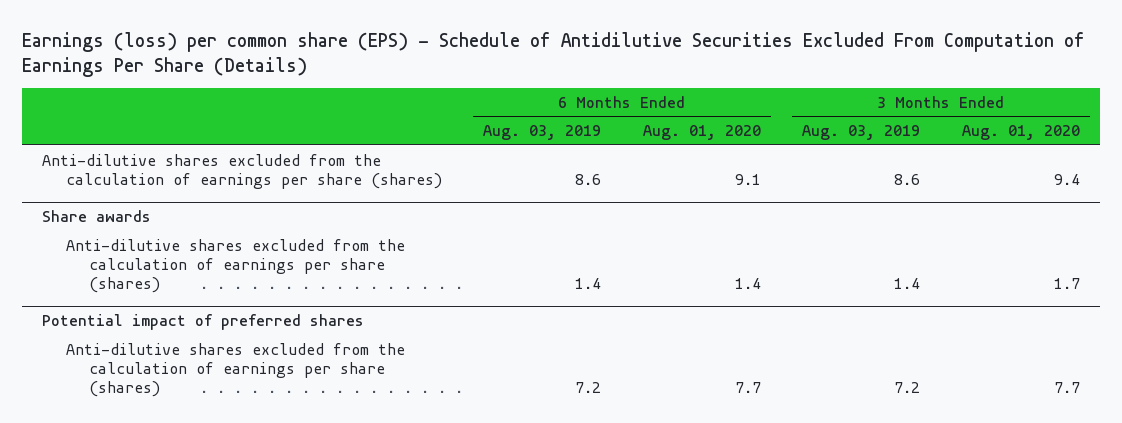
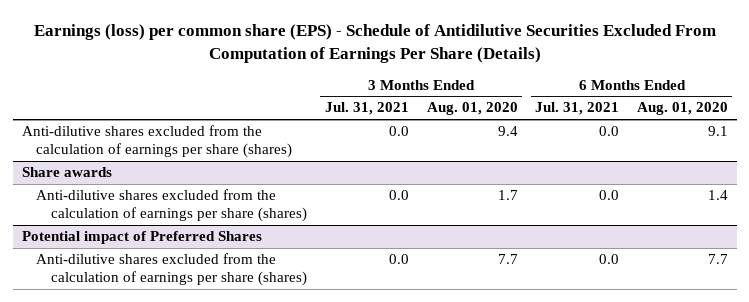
- | 6 Months Ended Aug. 03, 2019 | 6 Months Ended Aug. 01, 2020 | 3 Months Ended Aug. 03, 2019 | 3 Months Ended Aug. 01, 2020
+ | 3 Months Ended Jul. 31, 2021 | 3 Months Ended Aug. 01, 2020 | 6 Months Ended Jul. 31, 2021 | 6 Months Ended Aug. 01, 2020
- Potential impact of preferred shares
+ Potential impact of Preferred Shares

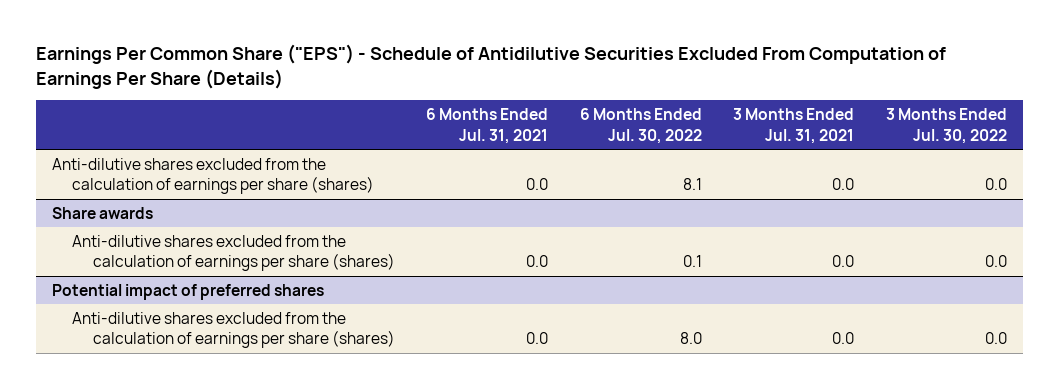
- Earnings (loss) per common share (EPS) - Schedule of Antidilutive Securities Excluded From Computation of Earnings Per Share (Details)
+ Earnings Per Common Share ("EPS") - Schedule of Antidilutive Securities Excluded From Computation of Earnings Per Share (Details)
- | 3 Months Ended Jul. 31, 2021 | 3 Months Ended Aug. 01, 2020 | 6 Months Ended Jul. 31, 2021 | 6 Months Ended Aug. 01, 2020
+ | 6 Months Ended Jul. 31, 2021 | 6 Months Ended Jul. 30, 2022 | 3 Months Ended Jul. 31, 2021 | 3 Months Ended Jul. 30, 2022
- Potential impact of Preferred Shares
+ Potential impact of preferred shares

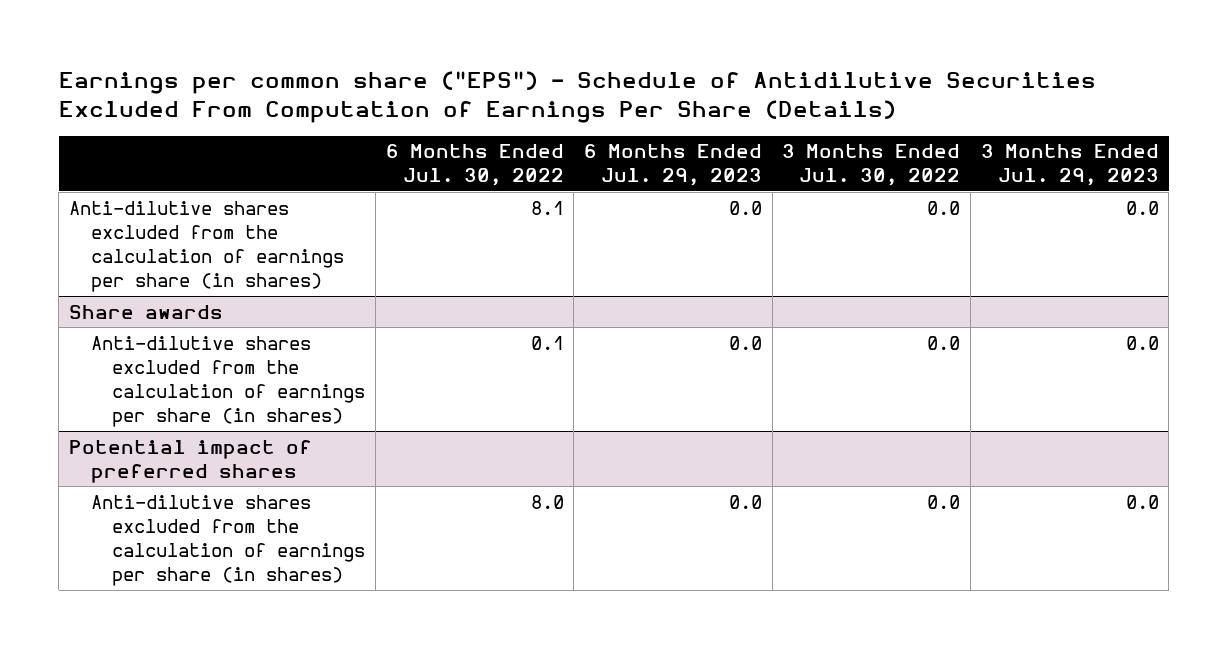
- Earnings Per Common Share ("EPS") - Schedule of Antidilutive Securities Excluded From Computation of Earnings Per Share (Details)
+ Earnings per common share ("EPS") - Schedule of Antidilutive Securities Excluded From Computation of Earnings Per Share (Details)
- | 6 Months Ended Jul. 31, 2021 | 6 Months Ended Jul. 30, 2022 | 3 Months Ended Jul. 31, 2021 | 3 Months Ended Jul. 30, 2022
+ | 6 Months Ended Jul. 30, 2022 | 6 Months Ended Jul. 29, 2023 | 3 Months Ended Jul. 30, 2022 | 3 Months Ended Jul. 29, 2023
- Anti-dilutive shares excluded from the calculation of earnings per share (shares) | 0.0 | 8.1 | 0.0 | 0.0
+ Anti-dilutive shares excluded from the calculation of earnings per share (in shares) | 8.1 | 0.0 | 0.0 | 0.0
@ Share awards
- Anti-dilutive shares excluded from the calculation of earnings per share (shares) | 0.0 | 0.1 | 0.0 | 0.0
+ Anti-dilutive shares excluded from the calculation of earnings per share (in shares) | 0.1 | 0.0 | 0.0 | 0.0
@ Potential impact of preferred shares
- Anti-dilutive shares excluded from the calculation of earnings per share (shares) | 0.0 | 8.0 | 0.0 | 0.0
+ Anti-dilutive shares excluded from the calculation of earnings per share (in shares) | 8.0 | 0.0 | 0.0 | 0.0

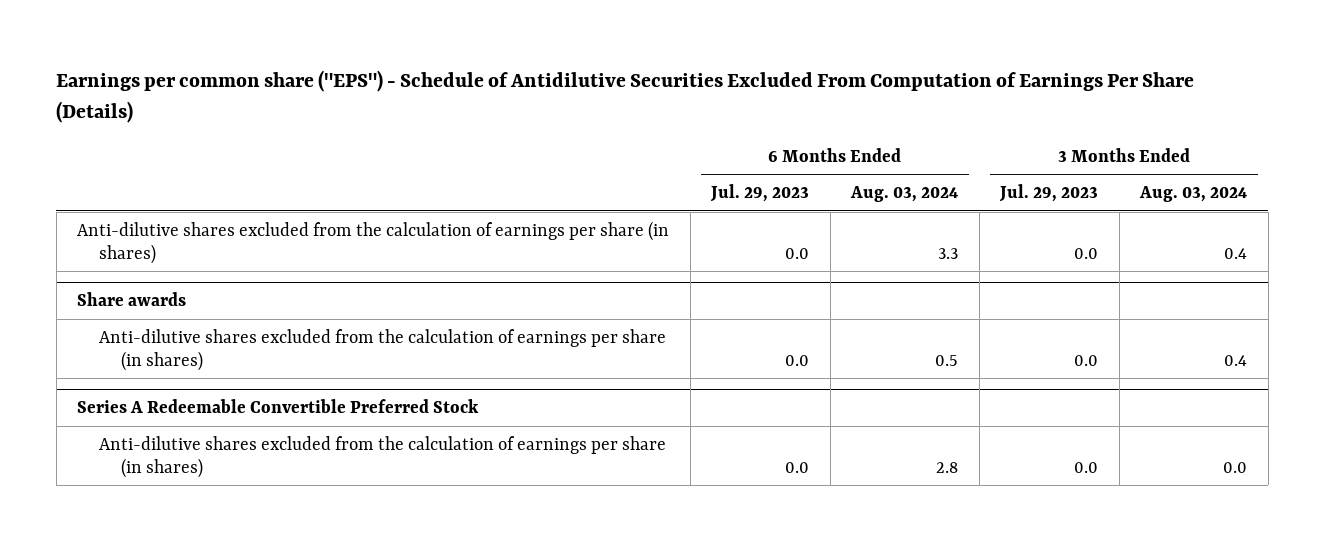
- | 6 Months Ended Jul. 30, 2022 | 6 Months Ended Jul. 29, 2023 | 3 Months Ended Jul. 30, 2022 | 3 Months Ended Jul. 29, 2023
+ | 6 Months Ended Jul. 29, 2023 | 6 Months Ended Aug. 03, 2024 | 3 Months Ended Jul. 29, 2023 | 3 Months Ended Aug. 03, 2024
- Potential impact of preferred shares
+ Series A Redeemable Convertible Preferred Stock

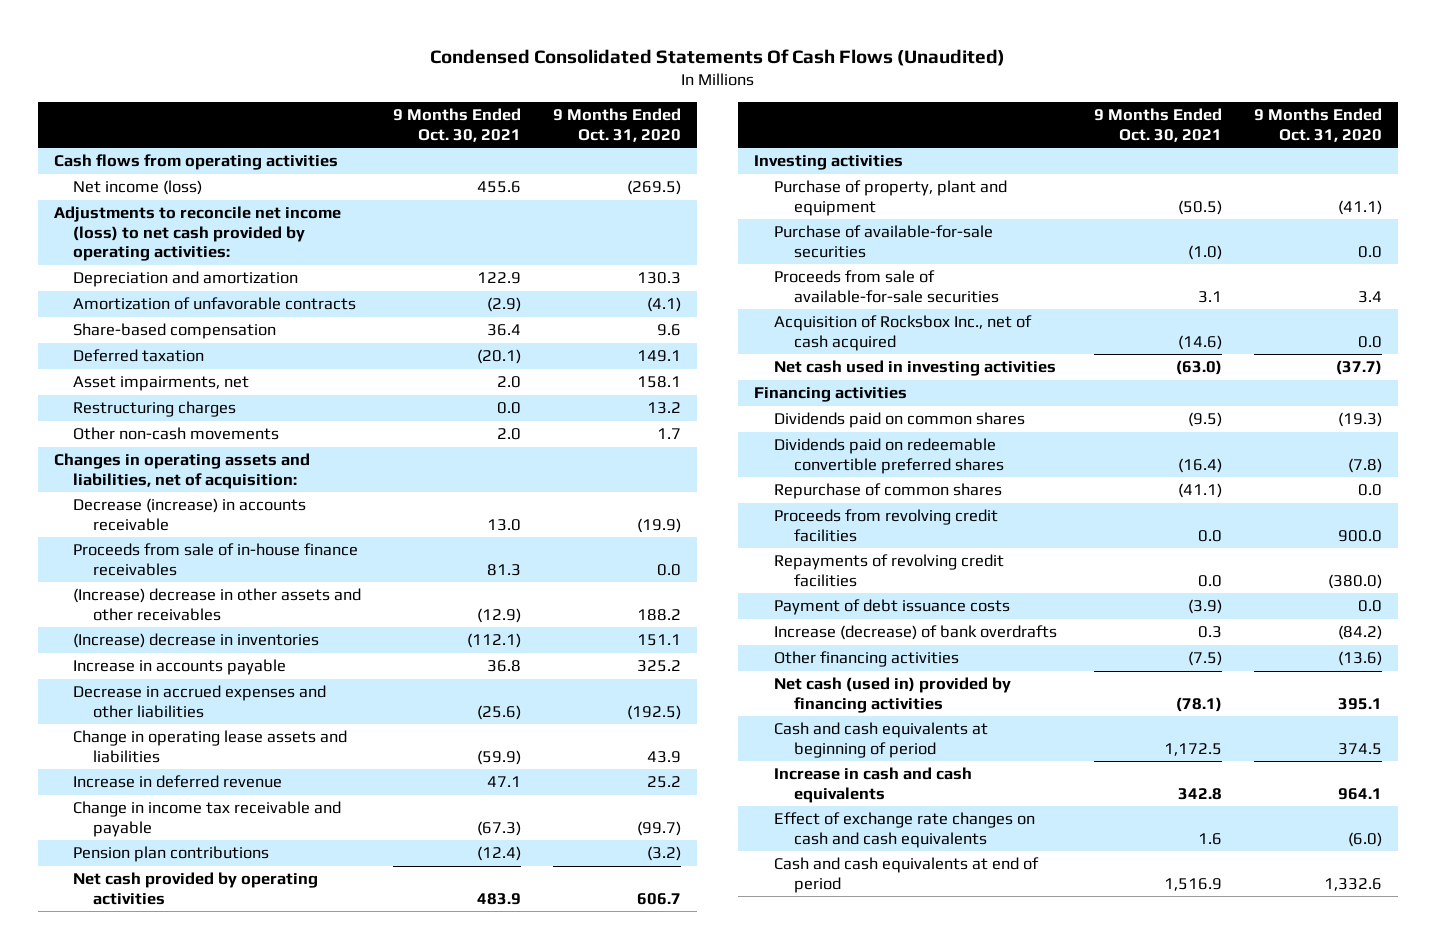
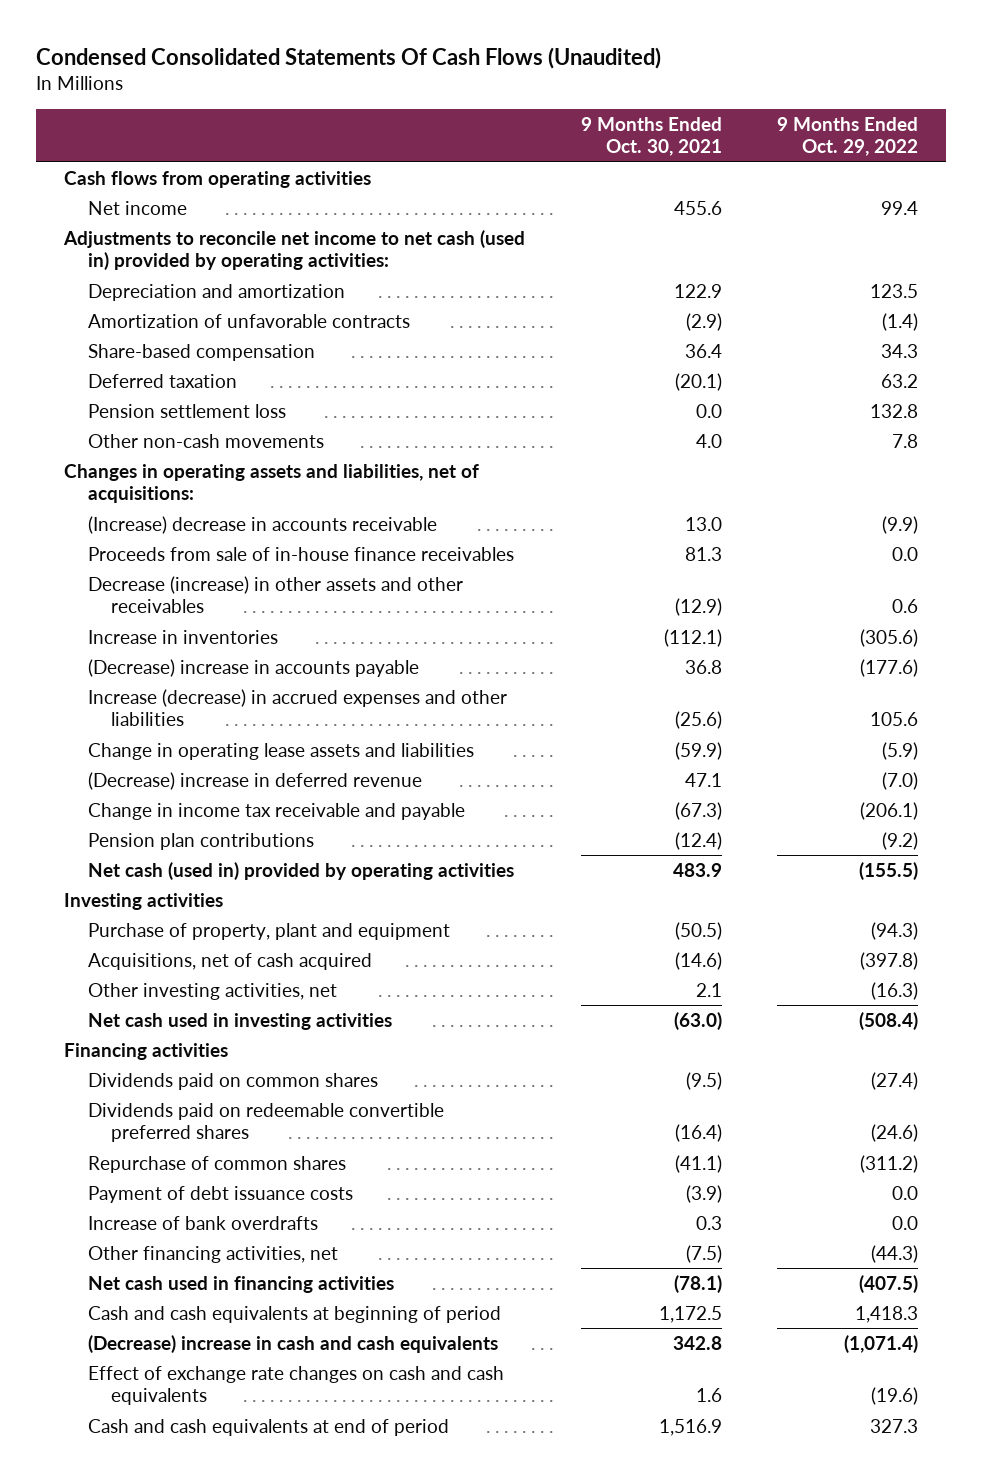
- | 9 Months Ended Oct. 30, 2021 | 9 Months Ended Oct. 31, 2020
+ | 9 Months Ended Oct. 30, 2021 | 9 Months Ended Oct. 29, 2022
- Net income (loss) | 455.6 | (269.5)
- Adjustments to reconcile net income (loss) to net cash provided by operating activities:
+ Net income | 455.6 | 99.4
+ Adjustments to reconcile net income to net cash (used in) provided by operating activities:
- Asset impairments, net | 2.0 | 158.1
- Restructuring charges | 0.0 | 13.2
- Other non-cash movements | 2.0 | 1.7
- Changes in operating assets and liabilities, net of acquisition:
- Decrease (increase) in accounts receivable | 13.0 | (19.9)
+ Pension settlement loss | 0.0 | 132.8
+ Other non-cash movements | 4.0 | 7.8
+ Changes in operating assets and liabilities, net of acquisitions:
+ (Increase) decrease in accounts receivable | 13.0 | (9.9)
- (Increase) decrease in other assets and other receivables | (12.9) | 188.2
- (Increase) decrease in inventories | (112.1) | 151.1
- Increase in accounts payable | 36.8 | 325.2
- Decrease in accrued expenses and other liabilities | (25.6) | (192.5)
+ Decrease (increase) in other assets and other receivables | (12.9) | 0.6
+ Increase in inventories | (112.1) | (305.6)
+ (Decrease) increase in accounts payable | 36.8 | (177.6)
+ Increase (decrease) in accrued expenses and other liabilities | (25.6) | 105.6
- Increase in deferred revenue | 47.1 | 25.2
+ (Decrease) increase in deferred revenue | 47.1 | (7.0)
- Net cash provided by operating activities | 483.9 | 606.7
+ Net cash (used in) provided by operating activities | 483.9 | (155.5)
- Purchase of available-for-sale securities | (1.0) | 0.0
- Proceeds from sale of available-for-sale securities | 3.1 | 3.4
- Acquisition of Rocksbox Inc., net of cash acquired | (14.6) | 0.0
+ Acquisitions, net of cash acquired | (14.6) | (397.8)
+ Other investing activities, net | 2.1 | (16.3)
- Proceeds from revolving credit facilities | 0.0 | 900.0
- Repayments of revolving credit facilities | 0.0 | (380.0)
- Increase (decrease) of bank overdrafts | 0.3 | (84.2)
- Other financing activities | (7.5) | (13.6)
- Net cash (used in) provided by financing activities | (78.1) | 395.1
+ Increase of bank overdrafts | 0.3 | 0.0
+ Other financing activities, net | (7.5) | (44.3)
+ Net cash used in financing activities | (78.1) | (407.5)
- Increase in cash and cash equivalents | 342.8 | 964.1
+ (Decrease) increase in cash and cash equivalents | 342.8 | (1,071.4)

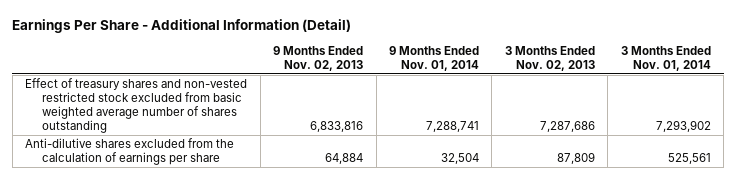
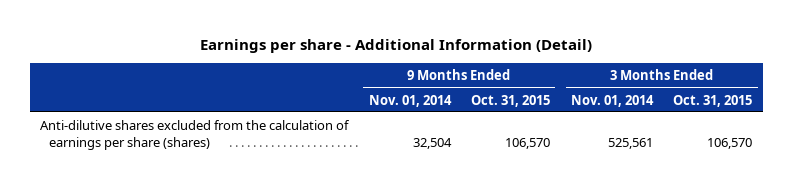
- Earnings Per Share - Additional Information (Detail)
+ Earnings per share - Additional Information (Detail)
- | 9 Months Ended Nov. 02, 2013 | 9 Months Ended Nov. 01, 2014 | 3 Months Ended Nov. 02, 2013 | 3 Months Ended Nov. 01, 2014
+ | 9 Months Ended Nov. 01, 2014 | 9 Months Ended Oct. 31, 2015 | 3 Months Ended Nov. 01, 2014 | 3 Months Ended Oct. 31, 2015
- Effect of treasury shares and non-vested restricted stock excluded from basic weighted average number of shares outstanding | 6,833,816 | 7,288,741 | 7,287,686 | 7,293,902
- Anti-dilutive shares excluded from the calculation of earnings per share | 64,884 | 32,504 | 87,809 | 525,561
+ Anti-dilutive shares excluded from the calculation of earnings per share (shares) | 32,504 | 106,570 | 525,561 | 106,570

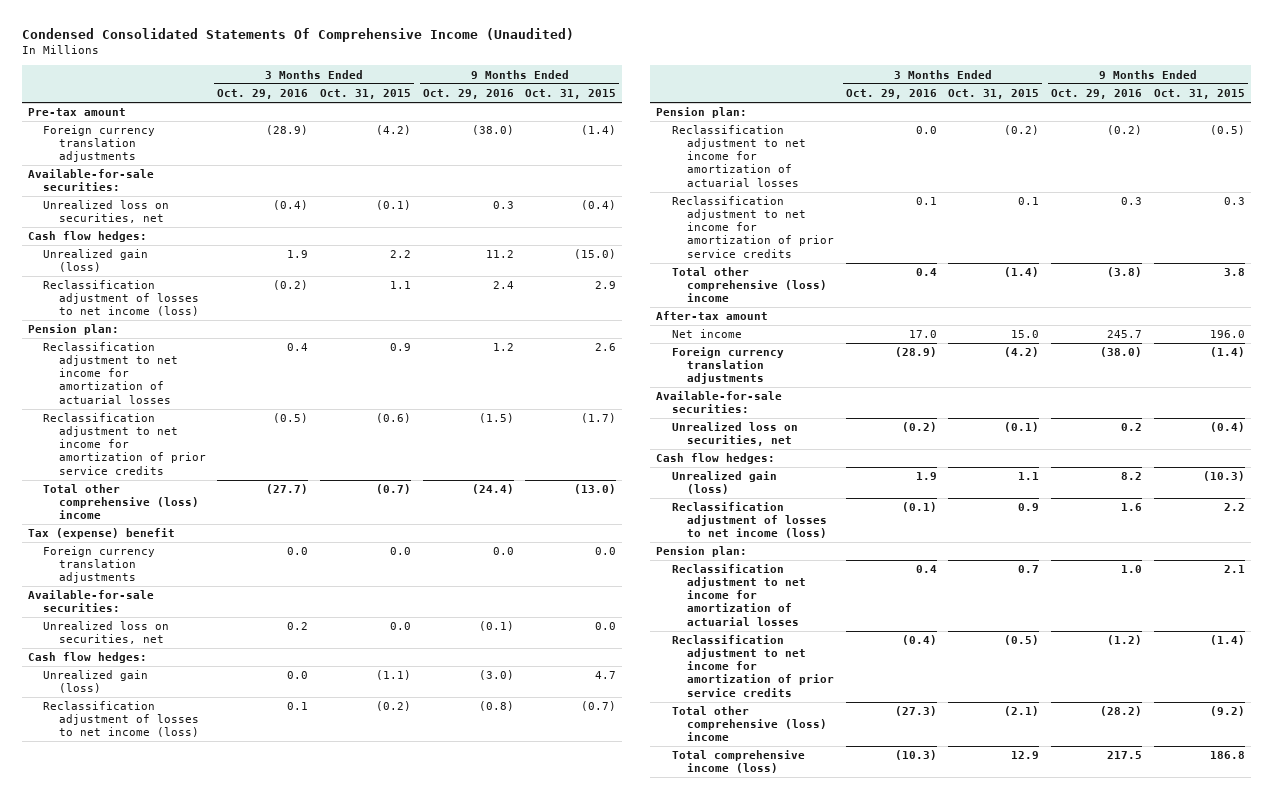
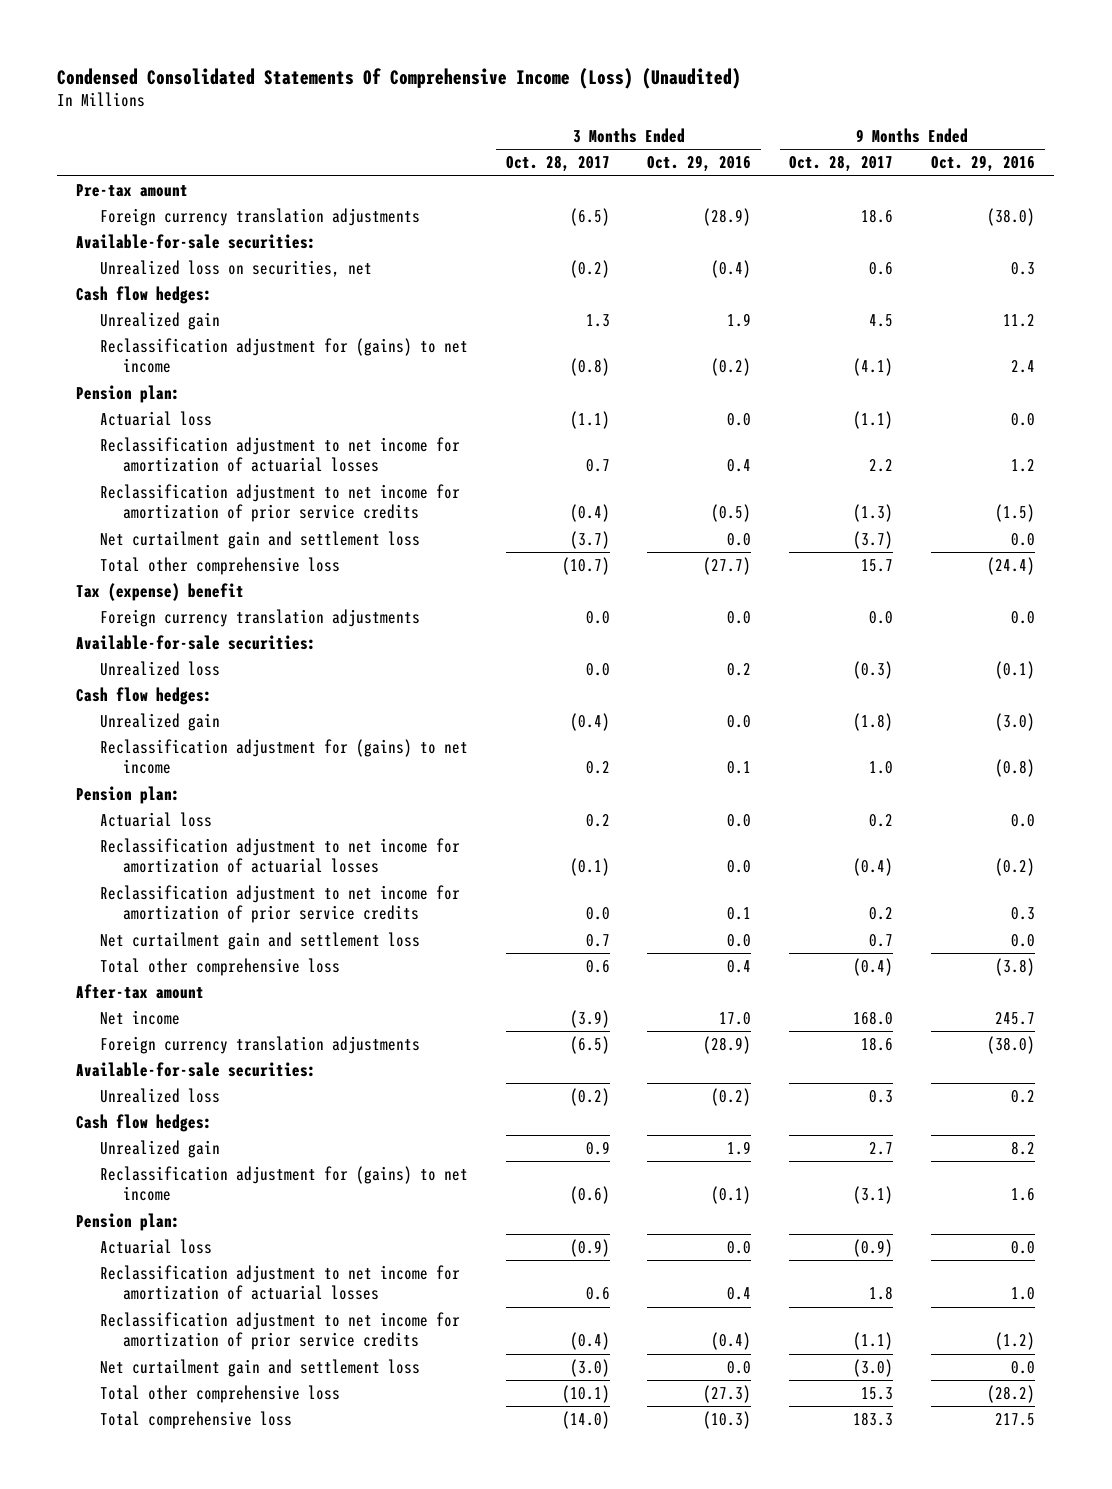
- Condensed Consolidated Statements Of Comprehensive Income (Unaudited)
+ Condensed Consolidated Statements Of Comprehensive Income (Loss) (Unaudited)
- | 3 Months Ended Oct. 29, 2016 | 3 Months Ended Oct. 31, 2015 | 9 Months Ended Oct. 29, 2016 | 9 Months Ended Oct. 31, 2015
+ | 3 Months Ended Oct. 28, 2017 | 3 Months Ended Oct. 29, 2016 | 9 Months Ended Oct. 28, 2017 | 9 Months Ended Oct. 29, 2016
- Unrealized gain (loss) | 1.9 | 2.2 | 11.2 | (15.0)
- Reclassification adjustment of losses to net income (loss) | (0.2) | 1.1 | 2.4 | 2.9
+ Unrealized gain | 1.3 | 1.9 | 4.5 | 11.2
+ Reclassification adjustment for (gains) to net income | (0.8) | (0.2) | (4.1) | 2.4
+ Actuarial loss | (1.1) | 0.0 | (1.1) | 0.0
- Total other comprehensive (loss) income | (27.7) | (0.7) | (24.4) | (13.0)
+ Net curtailment gain and settlement loss | (3.7) | 0.0 | (3.7) | 0.0
+ Total other comprehensive loss | (10.7) | (27.7) | 15.7 | (24.4)
- Unrealized loss on securities, net | 0.2 | 0.0 | (0.1) | 0.0
+ Unrealized loss | 0.0 | 0.2 | (0.3) | (0.1)
- Unrealized gain (loss) | 0.0 | (1.1) | (3.0) | 4.7
- Reclassification adjustment of losses to net income (loss) | 0.1 | (0.2) | (0.8) | (0.7)
+ Unrealized gain | (0.4) | 0.0 | (1.8) | (3.0)
+ Reclassification adjustment for (gains) to net income | 0.2 | 0.1 | 1.0 | (0.8)
+ Actuarial loss | 0.2 | 0.0 | 0.2 | 0.0
- Total other comprehensive (loss) income | 0.4 | (1.4) | (3.8) | 3.8
+ Net curtailment gain and settlement loss | 0.7 | 0.0 | 0.7 | 0.0
+ Total other comprehensive loss | 0.6 | 0.4 | (0.4) | (3.8)
- Unrealized loss on securities, net | (0.2) | (0.1) | 0.2 | (0.4)
+ Unrealized loss | (0.2) | (0.2) | 0.3 | 0.2
- Unrealized gain (loss) | 1.9 | 1.1 | 8.2 | (10.3)
- Reclassification adjustment of losses to net income (loss) | (0.1) | 0.9 | 1.6 | 2.2
+ Unrealized gain | 0.9 | 1.9 | 2.7 | 8.2
+ Reclassification adjustment for (gains) to net income | (0.6) | (0.1) | (3.1) | 1.6
+ Actuarial loss | (0.9) | 0.0 | (0.9) | 0.0
- Total other comprehensive (loss) income | (27.3) | (2.1) | (28.2) | (9.2)
- Total comprehensive income (loss) | (10.3) | 12.9 | 217.5 | 186.8
+ Net curtailment gain and settlement loss | (3.0) | 0.0 | (3.0) | 0.0
+ Total other comprehensive loss | (10.1) | (27.3) | 15.3 | (28.2)
+ Total comprehensive loss | (14.0) | (10.3) | 183.3 | 217.5

